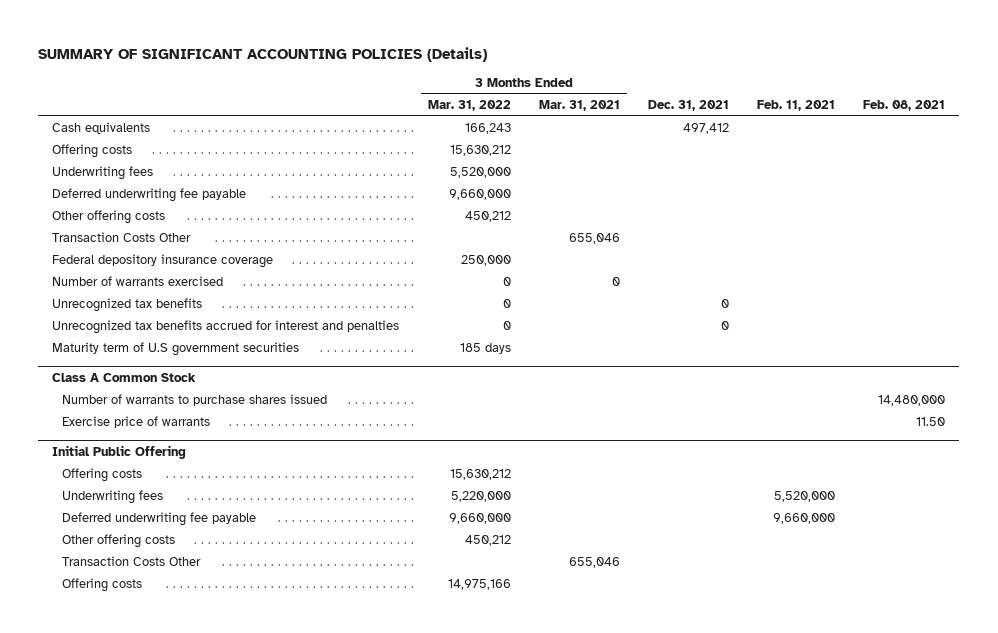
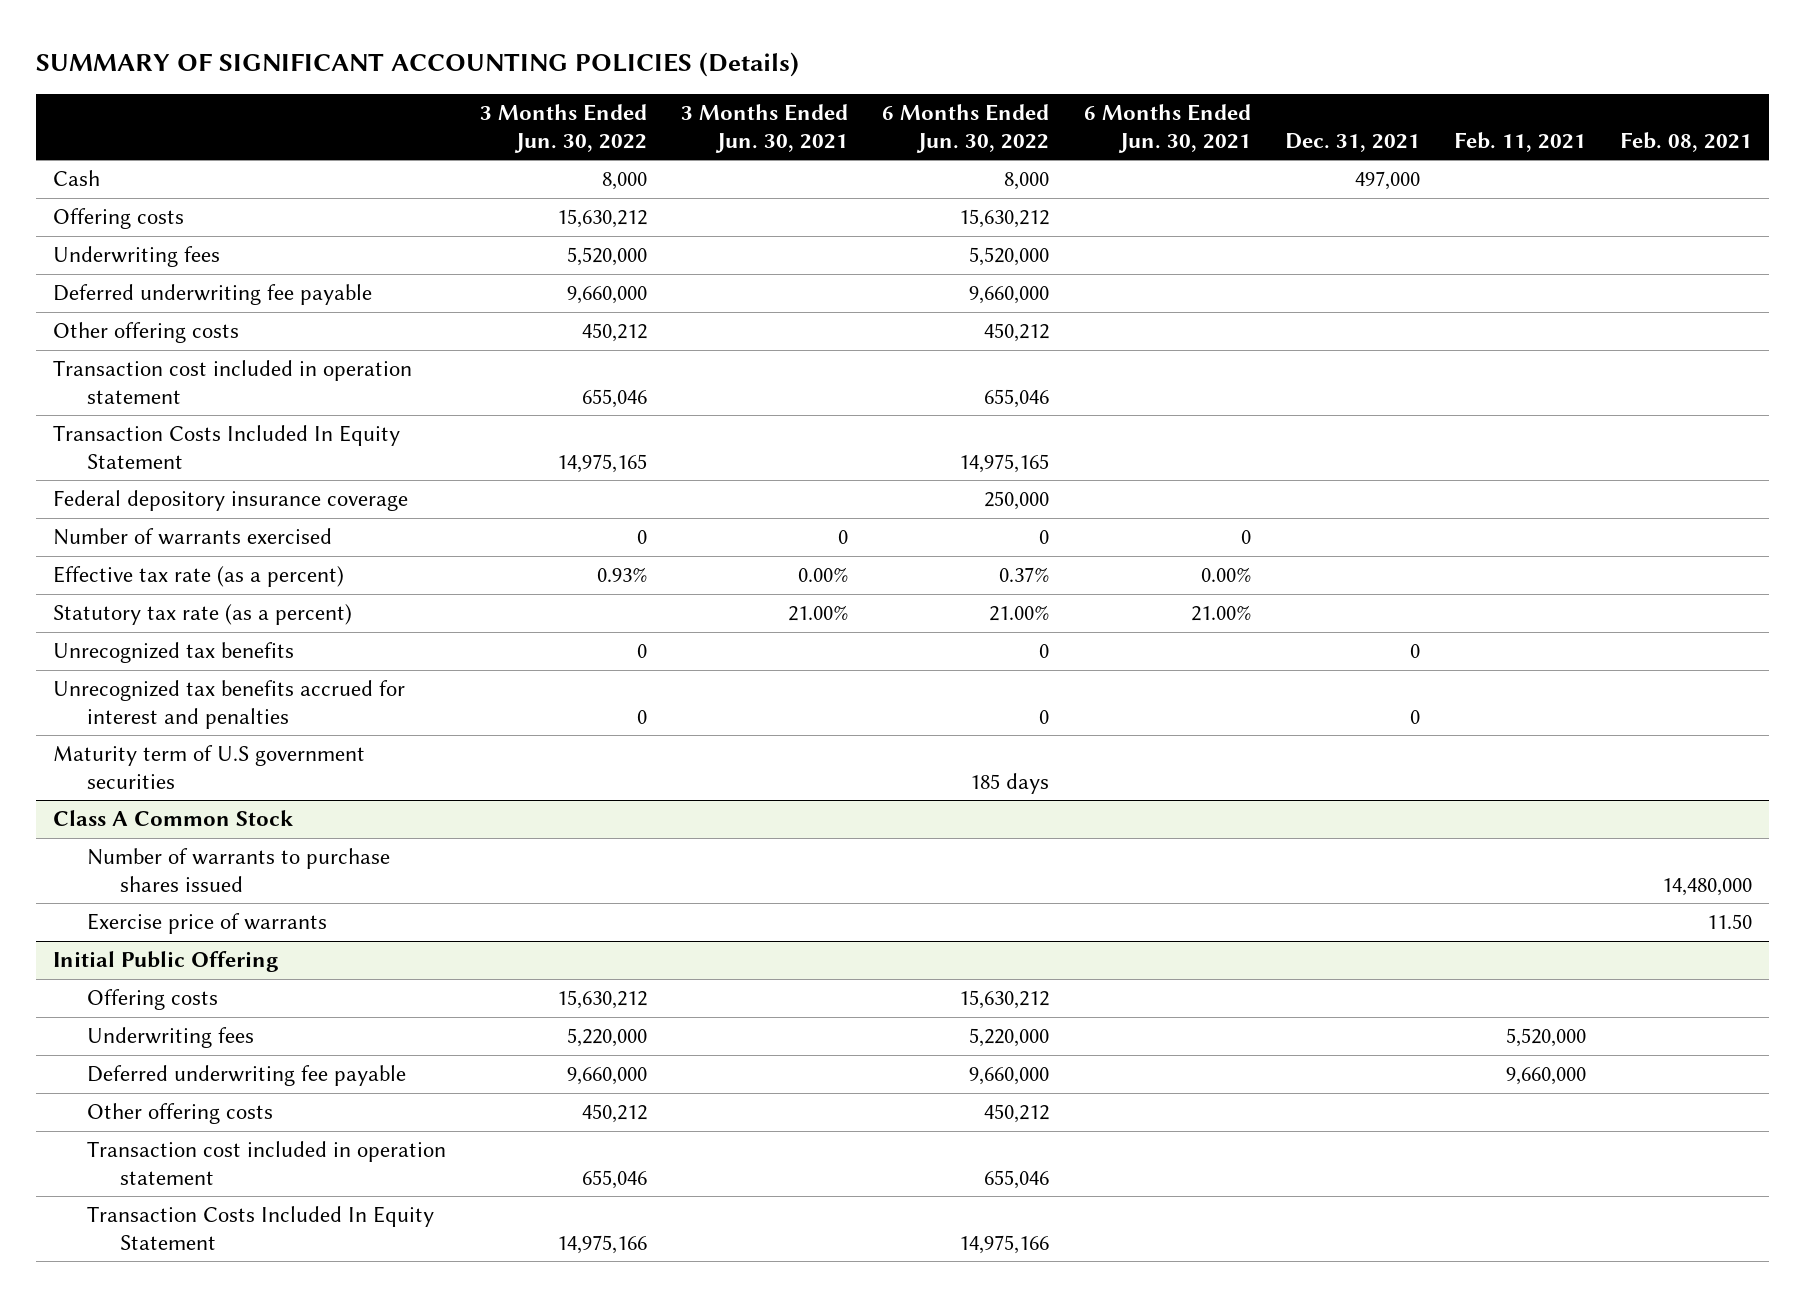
- | 3 Months Ended Mar. 31, 2022 | 3 Months Ended Mar. 31, 2021 | Dec. 31, 2021 | Feb. 11, 2021 | Feb. 08, 2021
+ | 3 Months Ended Jun. 30, 2022 | 3 Months Ended Jun. 30, 2021 | 6 Months Ended Jun. 30, 2022 | 6 Months Ended Jun. 30, 2021 | Dec. 31, 2021 | Feb. 11, 2021 | Feb. 08, 2021
- Cash equivalents | 166,243 | | 497,412 | |
+ Cash | 8,000 | | 8,000 | | 497,000 | |
- Transaction Costs Other | | 655,046 | | |
+ Transaction cost included in operation statement | 655,046 | | 655,046 | | | |
+ Transaction Costs Included In Equity Statement | 14,975,165 | | 14,975,165 | | | |
+ Effective tax rate (as a percent) | 0.93% | 0.00% | 0.37% | 0.00% | | |
+ Statutory tax rate (as a percent) | | 21.00% | 21.00% | 21.00% | | |
@ Initial Public Offering
- Transaction Costs Other | | 655,046 | | |
- Offering costs | 14,975,166 | | | |
+ Transaction cost included in operation statement | 655,046 | | 655,046 | | | |
+ Transaction Costs Included In Equity Statement | 14,975,166 | | 14,975,166 | | | |

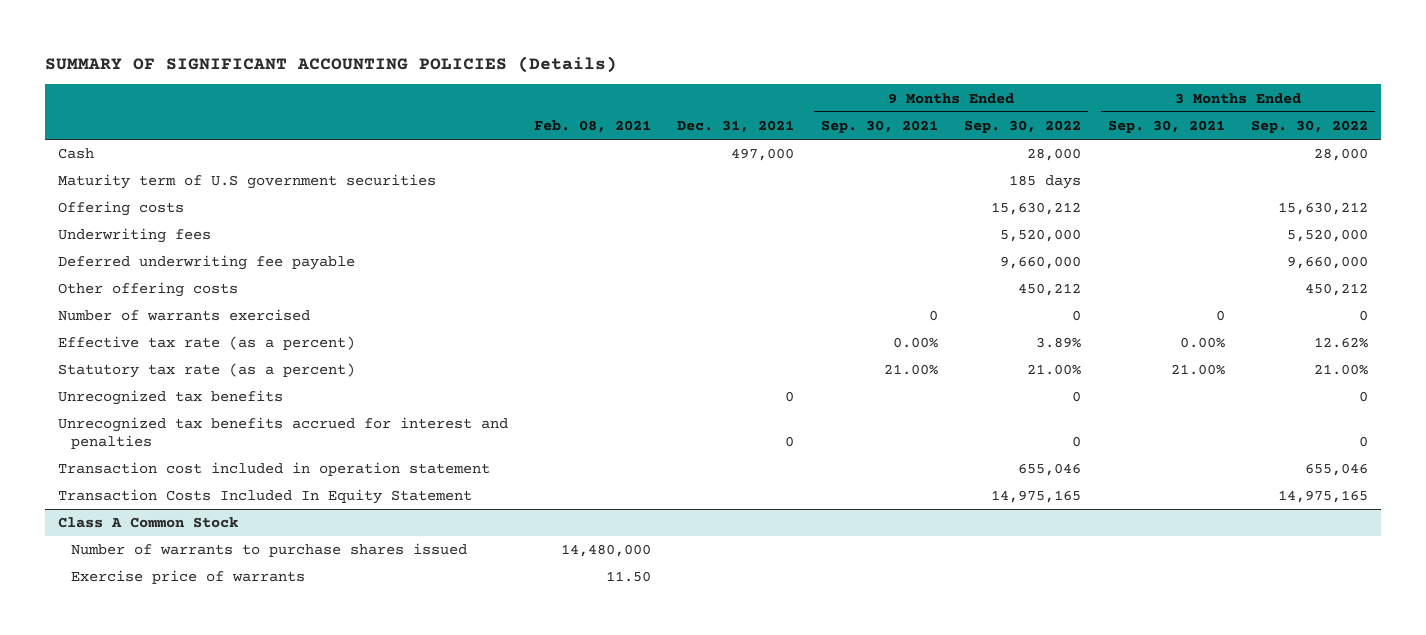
- | 3 Months Ended Jun. 30, 2022 | 3 Months Ended Jun. 30, 2021 | 6 Months Ended Jun. 30, 2022 | 6 Months Ended Jun. 30, 2021 | Dec. 31, 2021 | Feb. 11, 2021 | Feb. 08, 2021
+ | Feb. 08, 2021 | Dec. 31, 2021 | 9 Months Ended Sep. 30, 2021 | 9 Months Ended Sep. 30, 2022 | 3 Months Ended Sep. 30, 2021 | 3 Months Ended Sep. 30, 2022
moved up: Maturity term of U.S government securities | | | | 185 days | |
- Federal depository insurance coverage | | | 250,000 | | | |
moved down: Transaction cost included in operation statement | | | | 655,046 | | 655,046
moved down: Transaction Costs Included In Equity Statement | | | | 14,975,165 | | 14,975,165
- Initial Public Offering
- Offering costs | 15,630,212 | | 15,630,212 | | | |
- Underwriting fees | 5,220,000 | | 5,220,000 | | | 5,520,000 |
- Deferred underwriting fee payable | 9,660,000 | | 9,660,000 | | | 9,660,000 |
- Other offering costs | 450,212 | | 450,212 | | | |
- Transaction cost included in operation statement | 655,046 | | 655,046 | | | |
- Transaction Costs Included In Equity Statement | 14,975,166 | | 14,975,166 | | | |

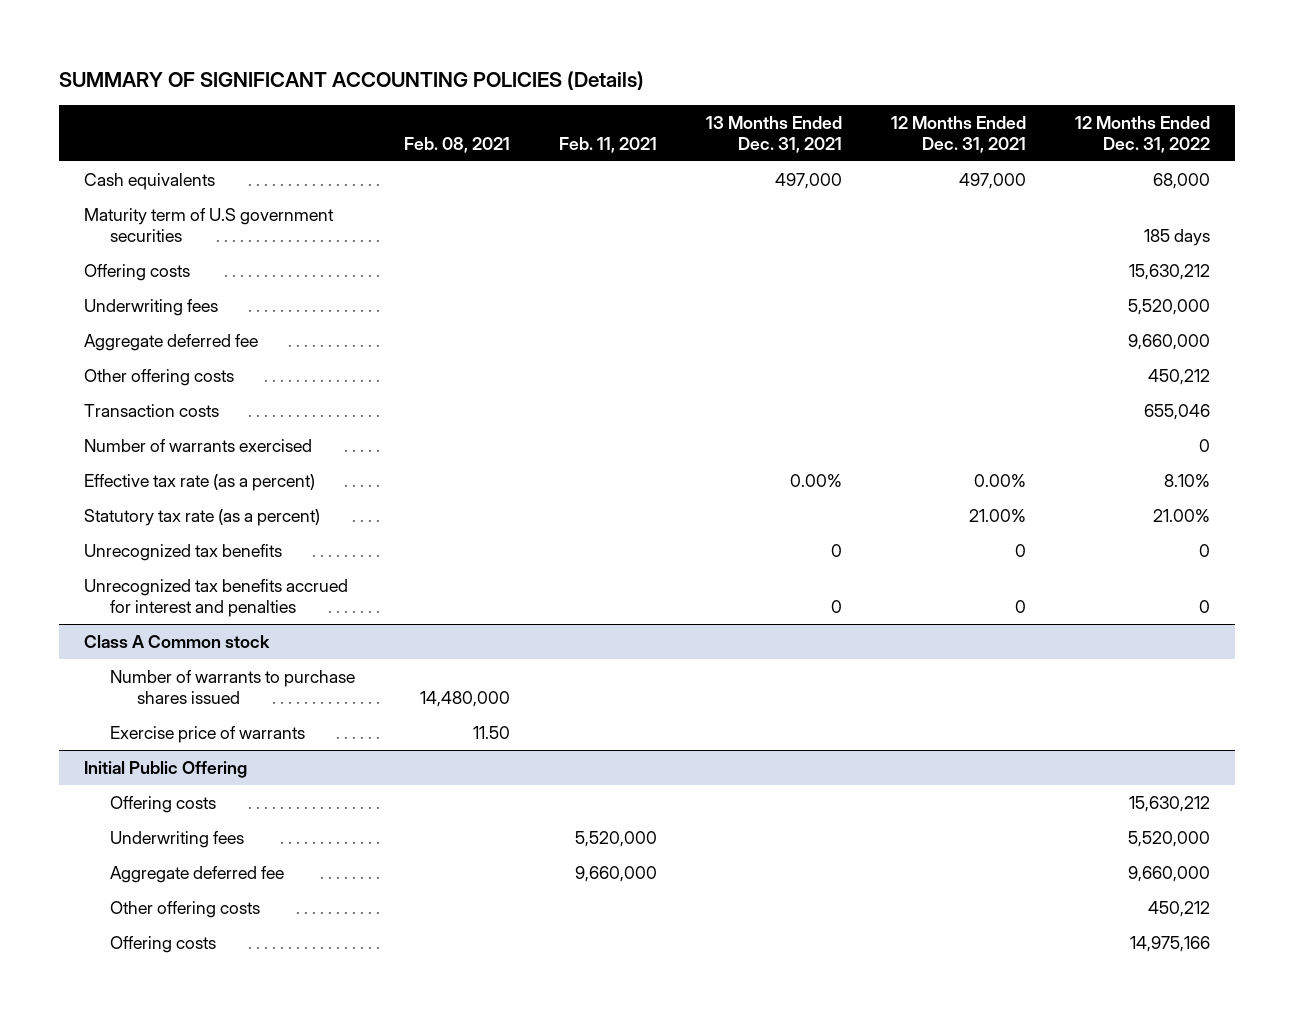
- | Feb. 08, 2021 | Dec. 31, 2021 | 9 Months Ended Sep. 30, 2021 | 9 Months Ended Sep. 30, 2022 | 3 Months Ended Sep. 30, 2021 | 3 Months Ended Sep. 30, 2022
+ | Feb. 08, 2021 | Feb. 11, 2021 | 13 Months Ended Dec. 31, 2021 | 12 Months Ended Dec. 31, 2021 | 12 Months Ended Dec. 31, 2022
- Cash | | 497,000 | | 28,000 | | 28,000
+ Cash equivalents | | | 497,000 | 497,000 | 68,000
- Deferred underwriting fee payable | | | | 9,660,000 | | 9,660,000
+ Aggregate deferred fee | | | | | 9,660,000
+ Transaction costs | | | | | 655,046
- Transaction cost included in operation statement | | | | 655,046 | | 655,046
- Transaction Costs Included In Equity Statement | | | | 14,975,165 | | 14,975,165
- Class A Common Stock
+ Class A Common stock
+ Initial Public Offering
+ Offering costs | | | | | 15,630,212
+ Underwriting fees | | 5,520,000 | | | 5,520,000
+ Aggregate deferred fee | | 9,660,000 | | | 9,660,000
+ Other offering costs | | | | | 450,212
+ Offering costs | | | | | 14,975,166

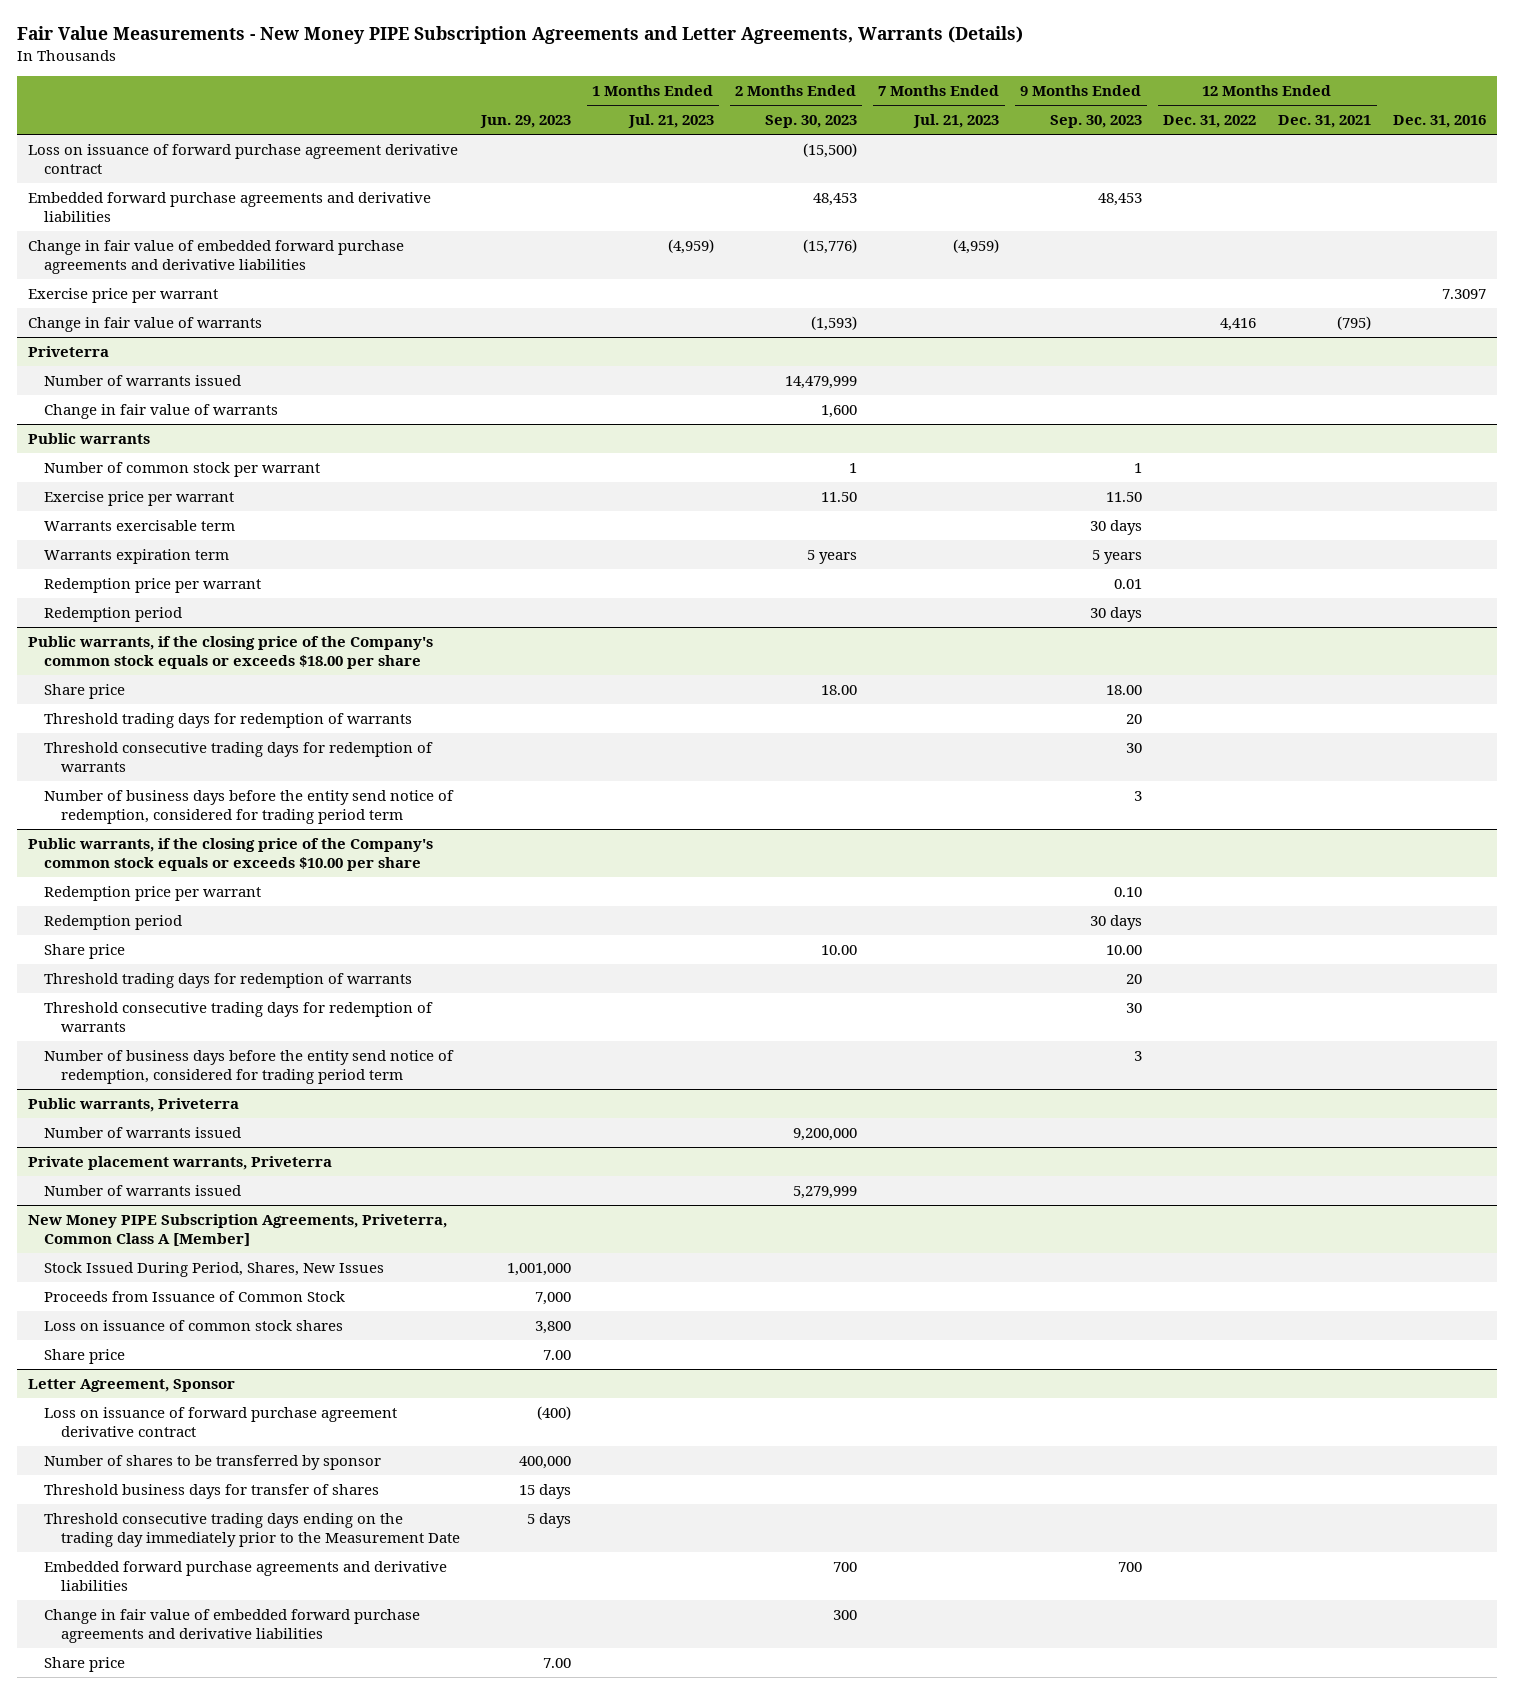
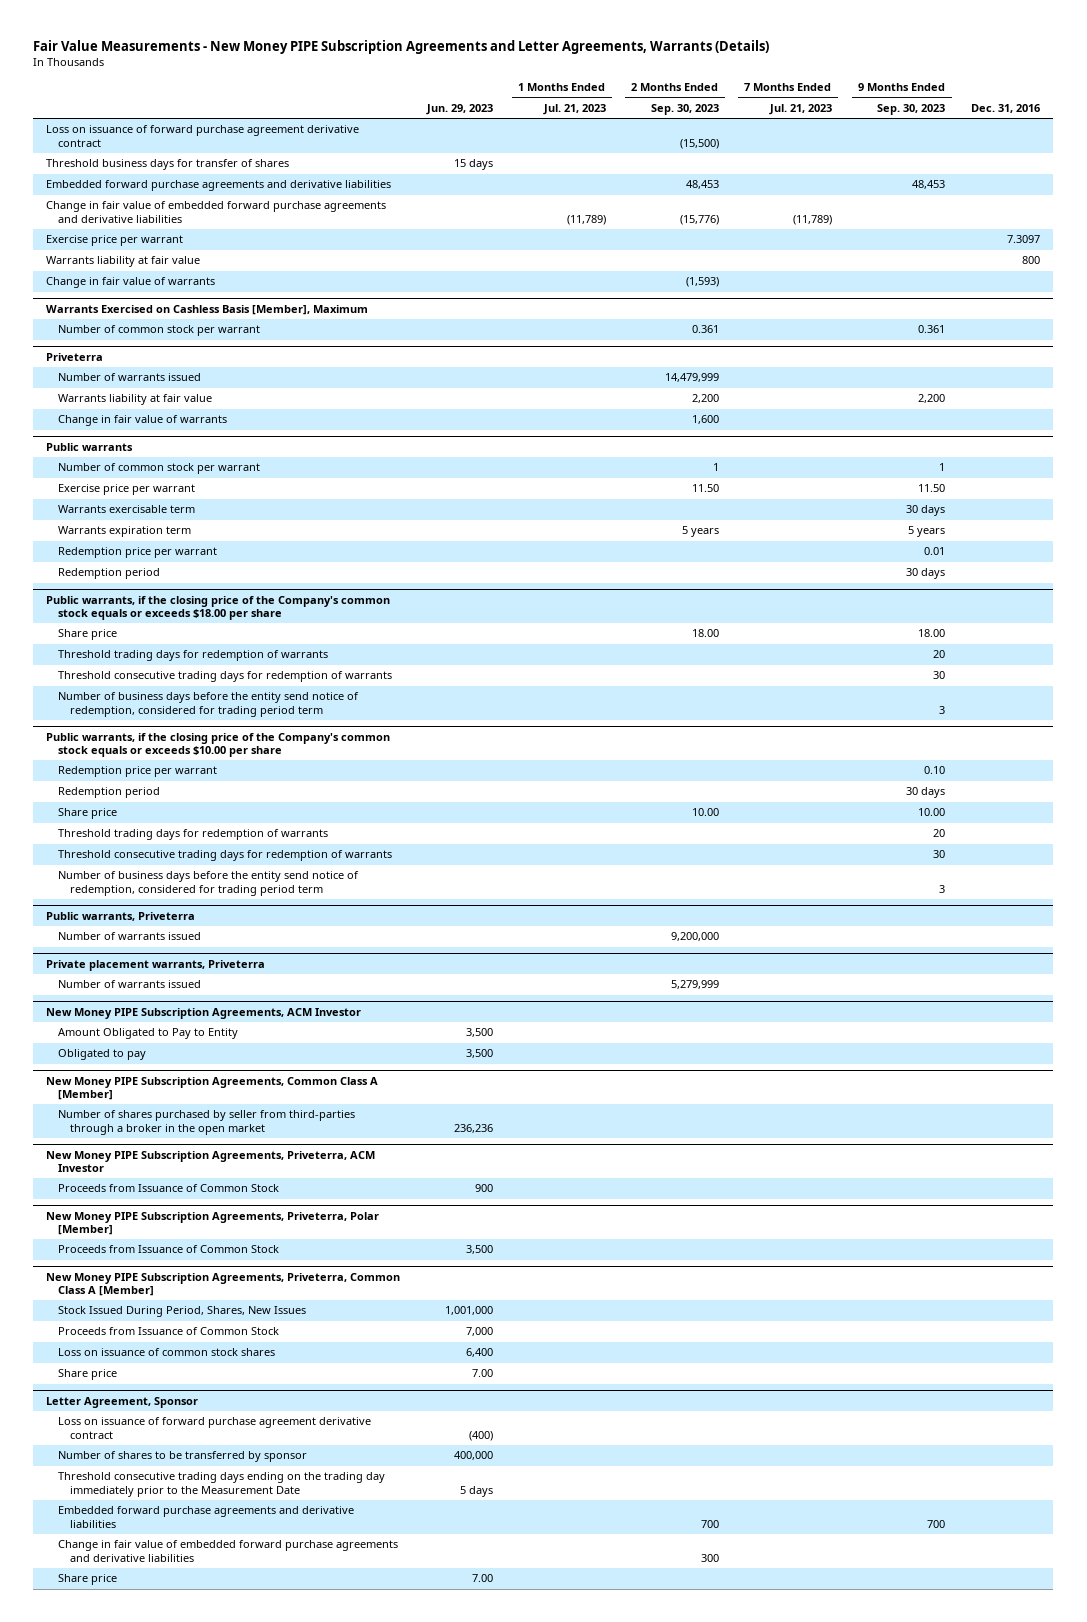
- | Jun. 29, 2023 | 1 Months Ended Jul. 21, 2023 | 2 Months Ended Sep. 30, 2023 | 7 Months Ended Jul. 21, 2023 | 9 Months Ended Sep. 30, 2023 | 12 Months Ended Dec. 31, 2022 | 12 Months Ended Dec. 31, 2021 | Dec. 31, 2016
+ | Jun. 29, 2023 | 1 Months Ended Jul. 21, 2023 | 2 Months Ended Sep. 30, 2023 | 7 Months Ended Jul. 21, 2023 | 9 Months Ended Sep. 30, 2023 | Dec. 31, 2016
+ Threshold business days for transfer of shares | 15 days | | | | |
- Change in fair value of embedded forward purchase agreements and derivative liabilities | | (4,959) | (15,776) | (4,959) | | | |
+ Change in fair value of embedded forward purchase agreements and derivative liabilities | | (11,789) | (15,776) | (11,789) | |
+ Warrants liability at fair value | | | | | | 800
+ Warrants Exercised on Cashless Basis [Member], Maximum
+ Number of common stock per warrant | | | 0.361 | | 0.361 |
@ Priveterra
+ Warrants liability at fair value | | | 2,200 | | 2,200 |
+ New Money PIPE Subscription Agreements, ACM Investor
+ Amount Obligated to Pay to Entity | 3,500 | | | | |
+ Obligated to pay | 3,500 | | | | |
+ New Money PIPE Subscription Agreements, Common Class A [Member]
+ Number of shares purchased by seller from third-parties through a broker in the open market | 236,236 | | | | |
+ New Money PIPE Subscription Agreements, Priveterra, ACM Investor
+ Proceeds from Issuance of Common Stock | 900 | | | | |
+ New Money PIPE Subscription Agreements, Priveterra, Polar [Member]
+ Proceeds from Issuance of Common Stock | 3,500 | | | | |
@ New Money PIPE Subscription Agreements, Priveterra, Common Class A [Member]
- Loss on issuance of common stock shares | 3,800 | | | | | | |
+ Loss on issuance of common stock shares | 6,400 | | | | |
@ Letter Agreement, Sponsor
- Threshold business days for transfer of shares | 15 days | | | | | | |

